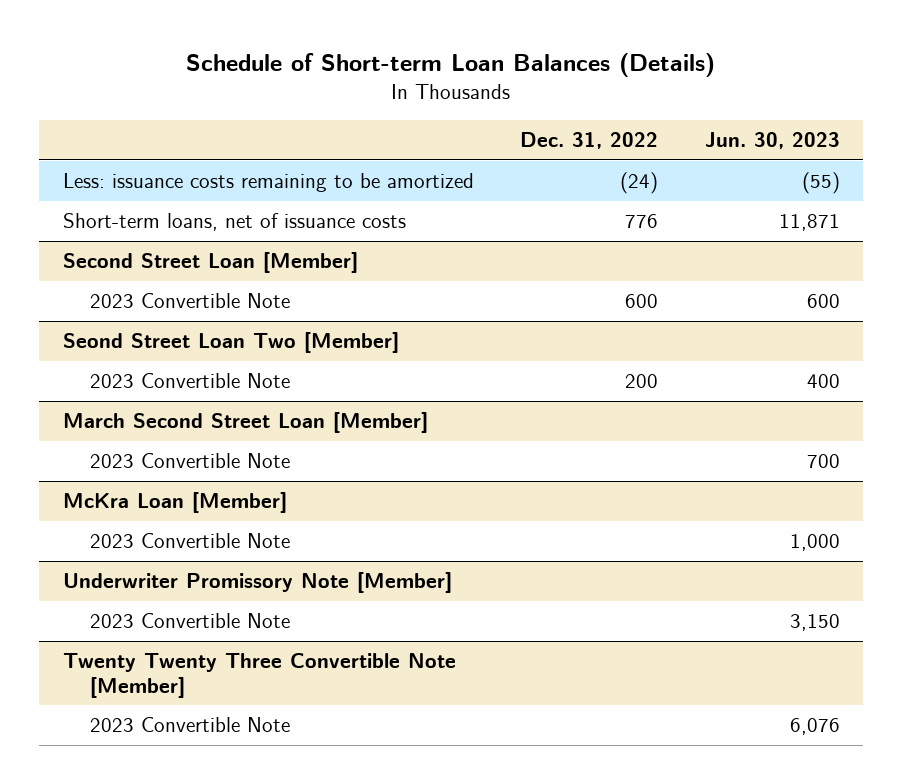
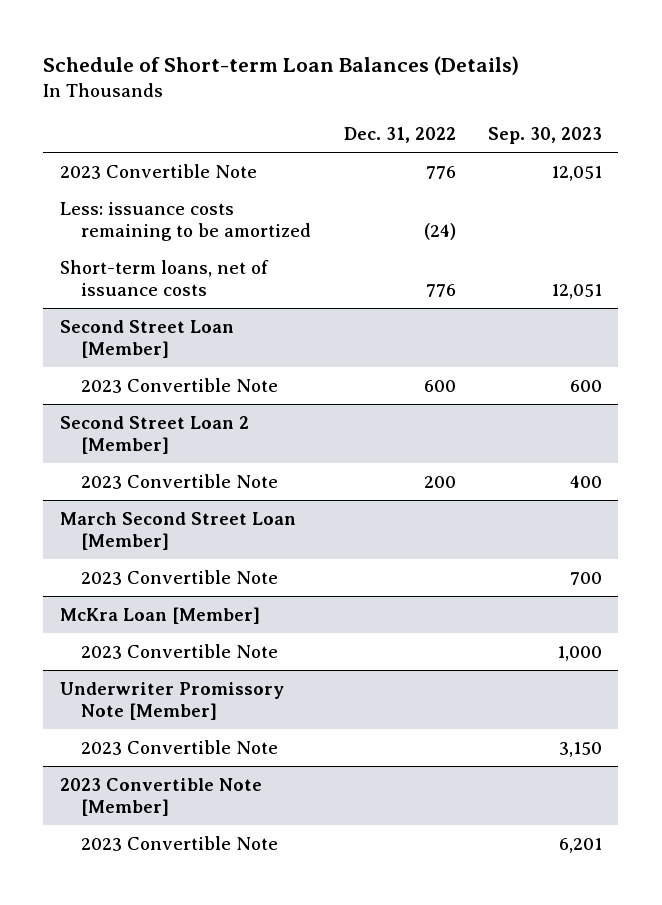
- | Dec. 31, 2022 | Jun. 30, 2023
+ | Dec. 31, 2022 | Sep. 30, 2023
+ 2023 Convertible Note | 776 | 12,051
- Seond Street Loan Two [Member]
+ Second Street Loan 2 [Member]
- Twenty Twenty Three Convertible Note [Member]
- 2023 Convertible Note | | 6,076
+ 2023 Convertible Note [Member]
+ 2023 Convertible Note | | 6,201

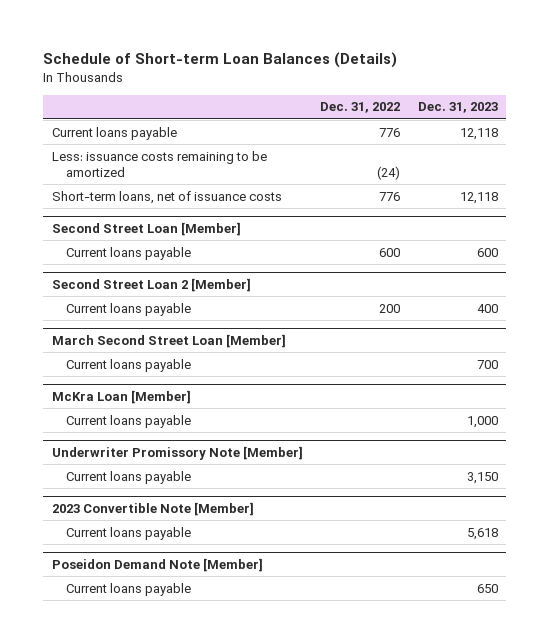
- | Dec. 31, 2022 | Sep. 30, 2023
+ | Dec. 31, 2022 | Dec. 31, 2023
- 2023 Convertible Note | 776 | 12,051
+ Current loans payable | 776 | 12,118
@ Second Street Loan [Member]
- 2023 Convertible Note | 600 | 600
+ Current loans payable | 600 | 600
@ Second Street Loan 2 [Member]
- 2023 Convertible Note | 200 | 400
+ Current loans payable | 200 | 400
@ March Second Street Loan [Member]
- 2023 Convertible Note | | 700
+ Current loans payable | | 700
@ McKra Loan [Member]
- 2023 Convertible Note | | 1,000
+ Current loans payable | | 1,000
@ Underwriter Promissory Note [Member]
- 2023 Convertible Note | | 3,150
+ Current loans payable | | 3,150
@ 2023 Convertible Note [Member]
- 2023 Convertible Note | | 6,201
+ Current loans payable | | 5,618
+ Poseidon Demand Note [Member]
+ Current loans payable | | 650

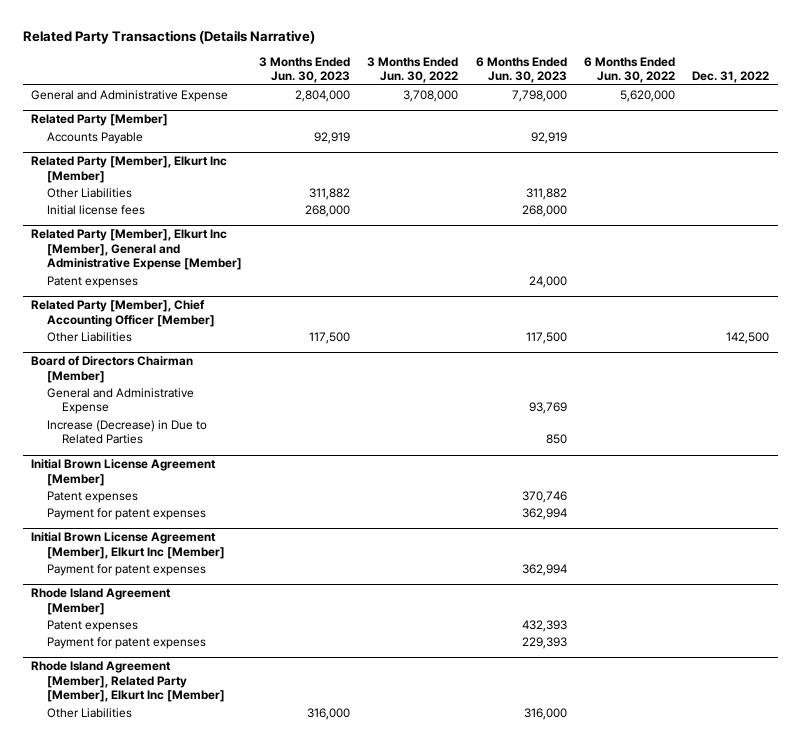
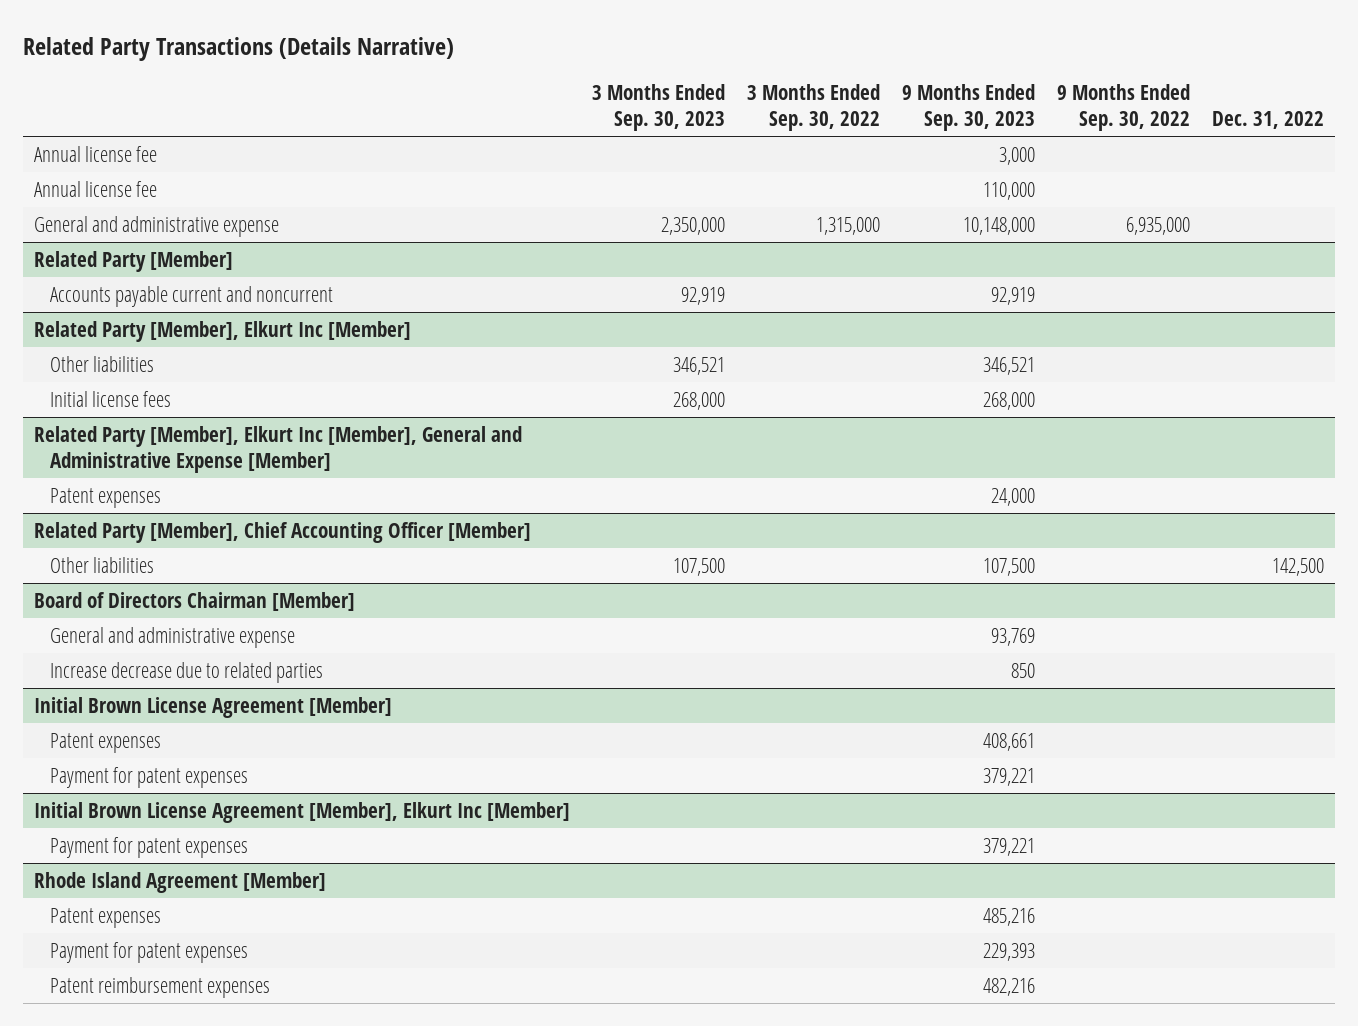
- | 3 Months Ended Jun. 30, 2023 | 3 Months Ended Jun. 30, 2022 | 6 Months Ended Jun. 30, 2023 | 6 Months Ended Jun. 30, 2022 | Dec. 31, 2022
+ | 3 Months Ended Sep. 30, 2023 | 3 Months Ended Sep. 30, 2022 | 9 Months Ended Sep. 30, 2023 | 9 Months Ended Sep. 30, 2022 | Dec. 31, 2022
- General and Administrative Expense | 2,804,000 | 3,708,000 | 7,798,000 | 5,620,000 |
+ Annual license fee | | | 3,000 | |
+ Annual license fee | | | 110,000 | |
+ General and administrative expense | 2,350,000 | 1,315,000 | 10,148,000 | 6,935,000 |
@ Related Party [Member]
- Accounts Payable | 92,919 | | 92,919 | |
+ Accounts payable current and noncurrent | 92,919 | | 92,919 | |
@ Related Party [Member], Elkurt Inc [Member]
- Other Liabilities | 311,882 | | 311,882 | |
+ Other liabilities | 346,521 | | 346,521 | |
@ Related Party [Member], Chief Accounting Officer [Member]
- Other Liabilities | 117,500 | | 117,500 | | 142,500
+ Other liabilities | 107,500 | | 107,500 | | 142,500
@ Board of Directors Chairman [Member]
- General and Administrative Expense | | | 93,769 | |
- Increase (Decrease) in Due to Related Parties | | | 850 | |
+ General and administrative expense | | | 93,769 | |
+ Increase decrease due to related parties | | | 850 | |
- Rhode Island Agreement [Member], Related Party [Member], Elkurt Inc [Member]
- Other Liabilities | 316,000 | | 316,000 | |
@ Rhode Island Agreement [Member]
+ Patent reimbursement expenses | | | 482,216 | |

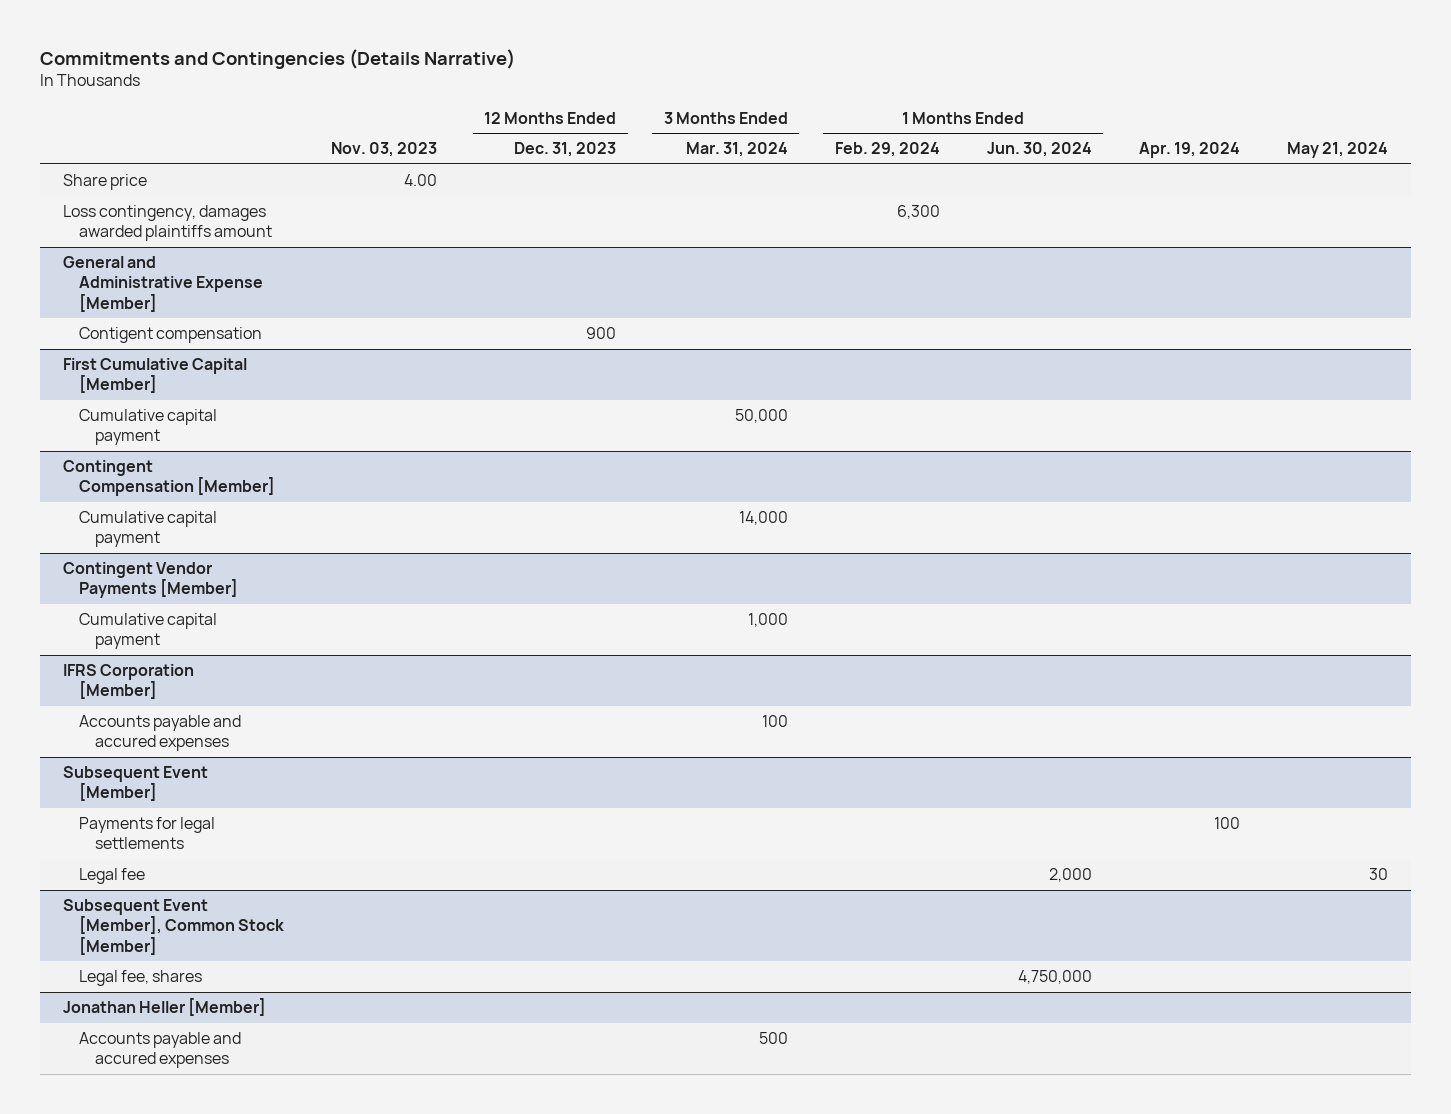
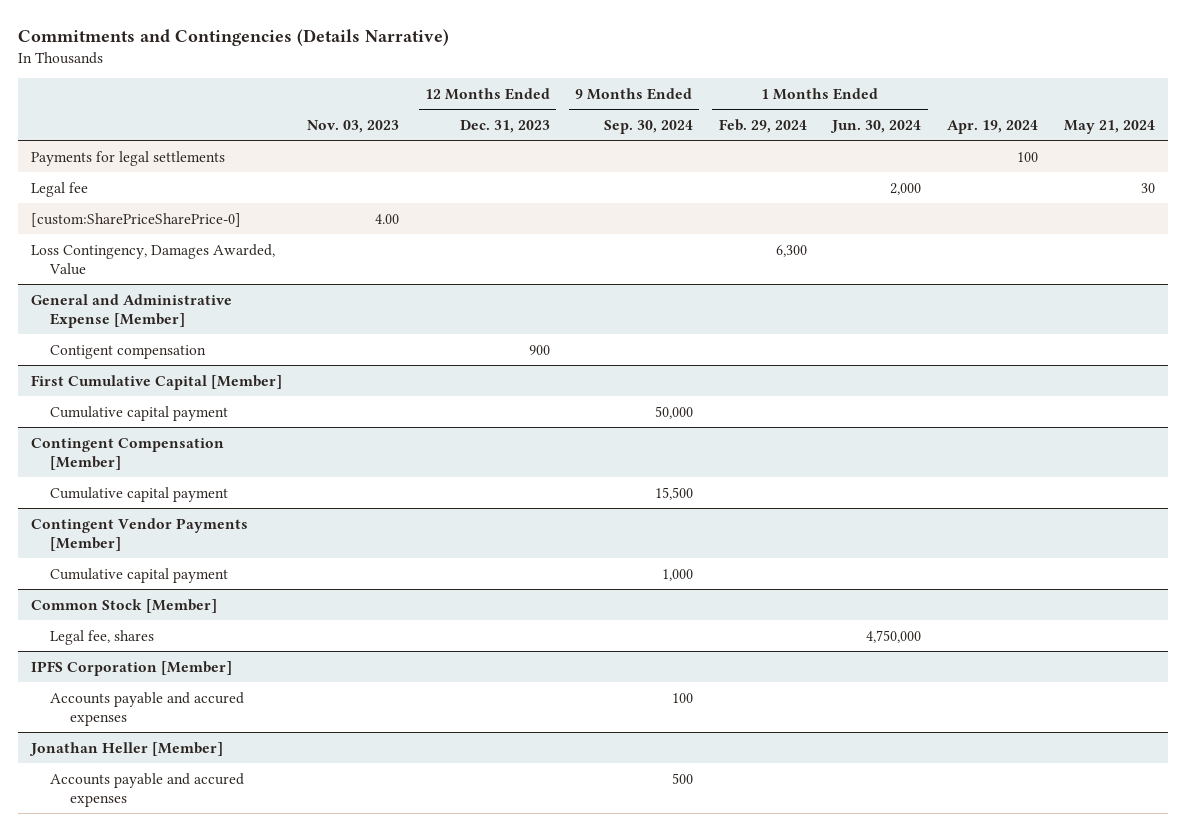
- | Nov. 03, 2023 | 12 Months Ended Dec. 31, 2023 | 3 Months Ended Mar. 31, 2024 | 1 Months Ended Feb. 29, 2024 | 1 Months Ended Jun. 30, 2024 | Apr. 19, 2024 | May 21, 2024
+ | Nov. 03, 2023 | 12 Months Ended Dec. 31, 2023 | 9 Months Ended Sep. 30, 2024 | 1 Months Ended Feb. 29, 2024 | 1 Months Ended Jun. 30, 2024 | Apr. 19, 2024 | May 21, 2024
- Share price | 4.00 | | | | | |
- Loss contingency, damages awarded plaintiffs amount | | | | 6,300 | | |
+ Payments for legal settlements | | | | | | 100 |
+ Legal fee | | | | | 2,000 | | 30
+ [custom:SharePriceSharePrice-0] | 4.00 | | | | | |
+ Loss Contingency, Damages Awarded, Value | | | | 6,300 | | |
- IFRS Corporation [Member]
- Accounts payable and accured expenses | | | 100 | | | |
- Subsequent Event [Member]
- Payments for legal settlements | | | | | | 100 |
- Legal fee | | | | | 2,000 | | 30
- Subsequent Event [Member], Common Stock [Member]
+ Common Stock [Member]
+ IPFS Corporation [Member]
+ Accounts payable and accured expenses | | | 100 | | | |

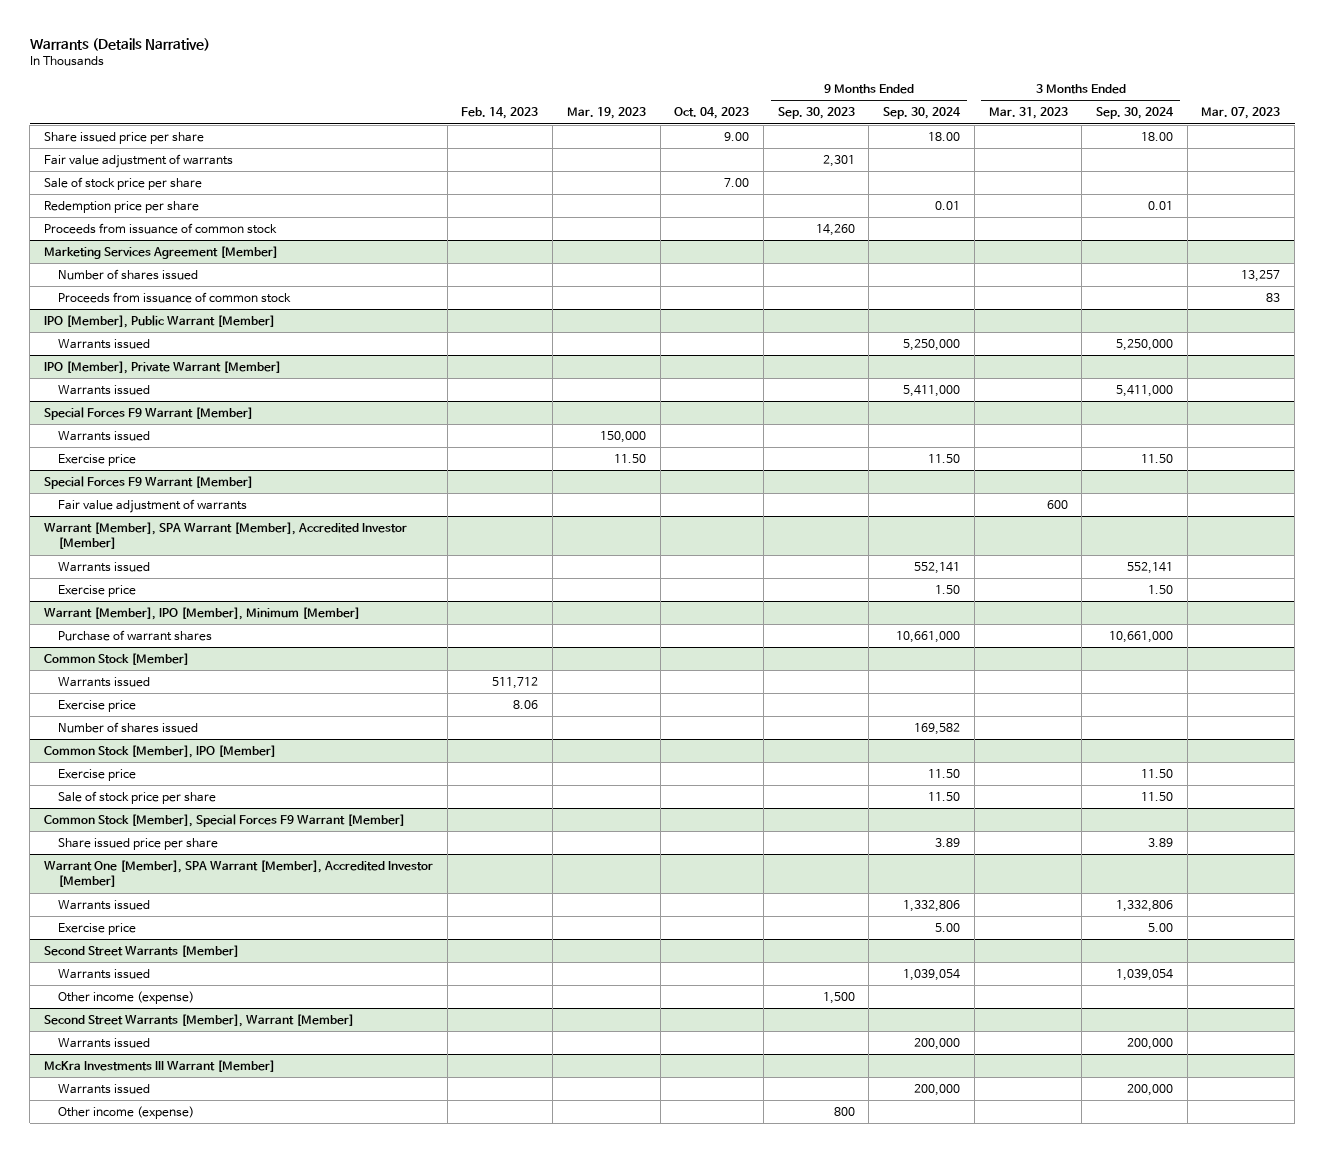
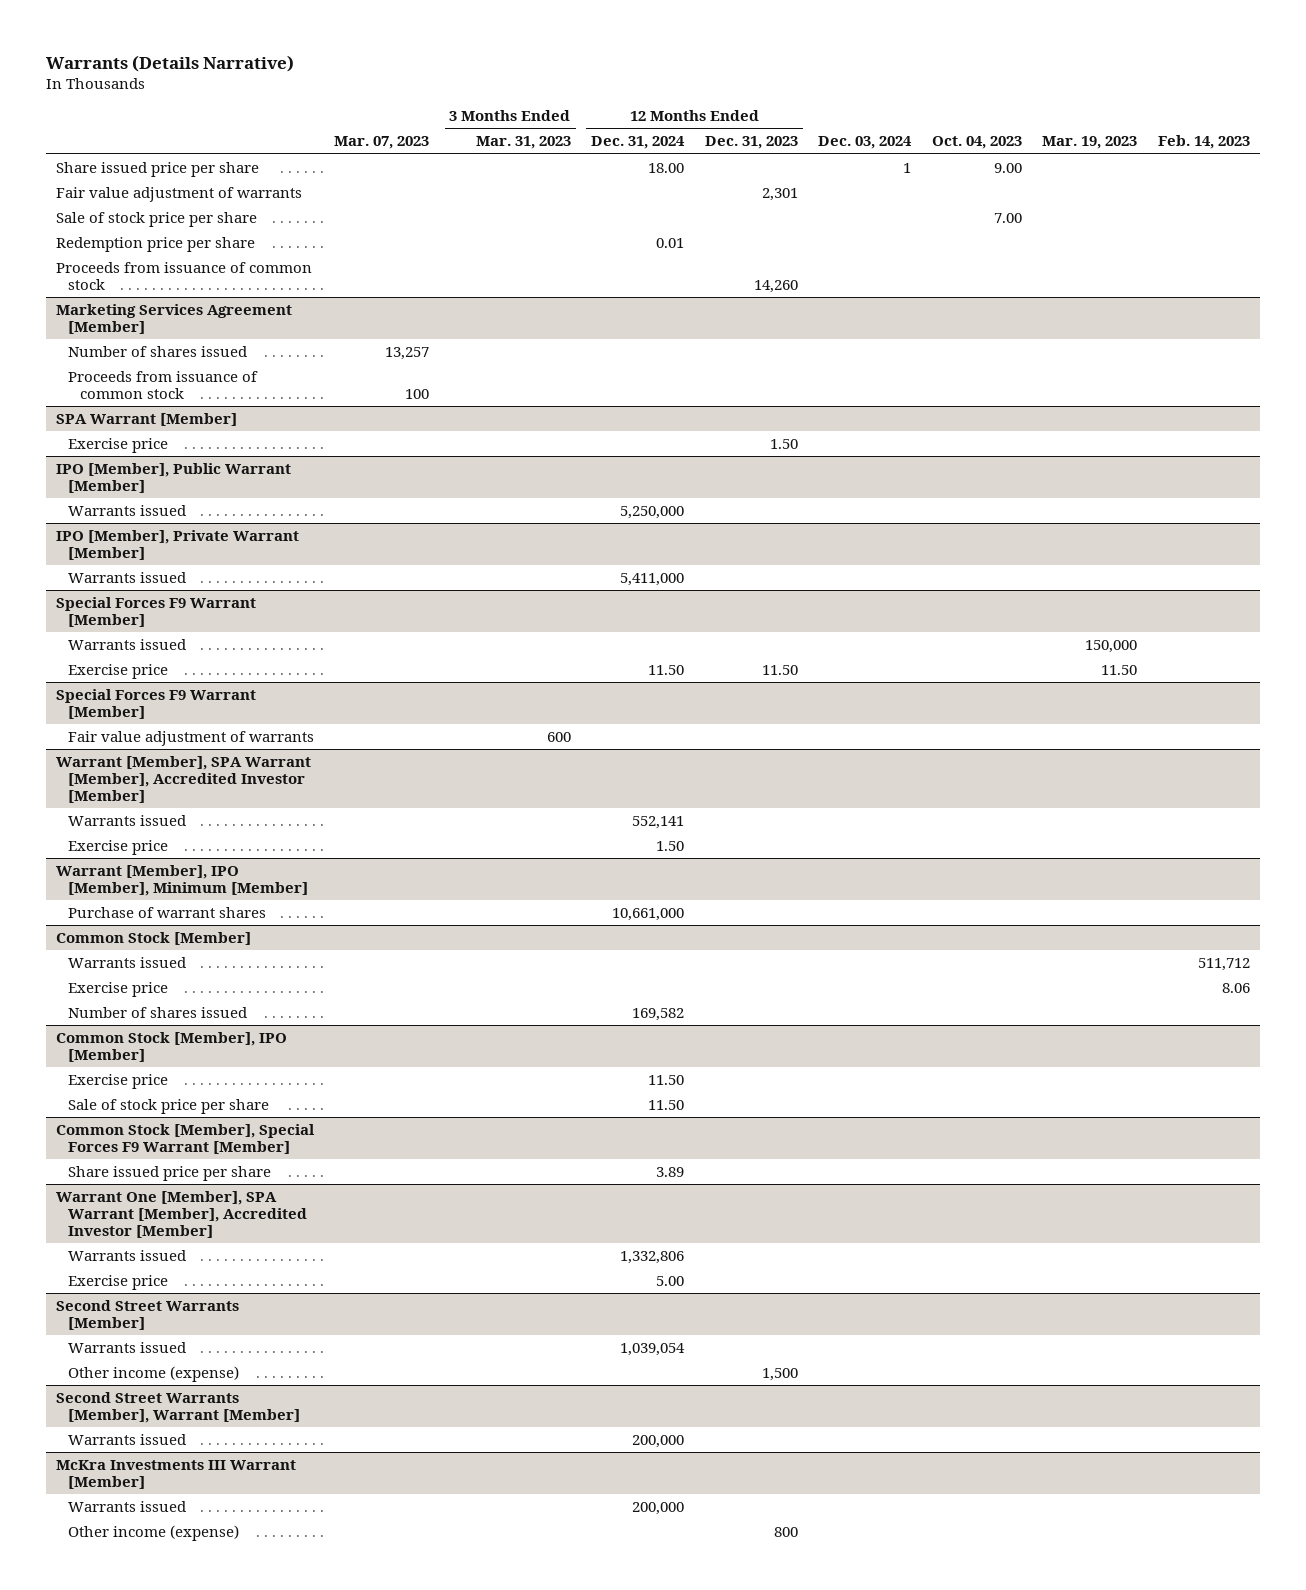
- | Feb. 14, 2023 | Mar. 19, 2023 | Oct. 04, 2023 | 9 Months Ended Sep. 30, 2023 | 9 Months Ended Sep. 30, 2024 | 3 Months Ended Mar. 31, 2023 | 3 Months Ended Sep. 30, 2024 | Mar. 07, 2023
+ | Mar. 07, 2023 | 3 Months Ended Mar. 31, 2023 | 12 Months Ended Dec. 31, 2024 | 12 Months Ended Dec. 31, 2023 | Dec. 03, 2024 | Oct. 04, 2023 | Mar. 19, 2023 | Feb. 14, 2023
@ Marketing Services Agreement [Member]
- Proceeds from issuance of common stock | | | | | | | | 83
+ Proceeds from issuance of common stock | 100 | | | | | | |
+ SPA Warrant [Member]
+ Exercise price | | | | 1.50 | | | |

